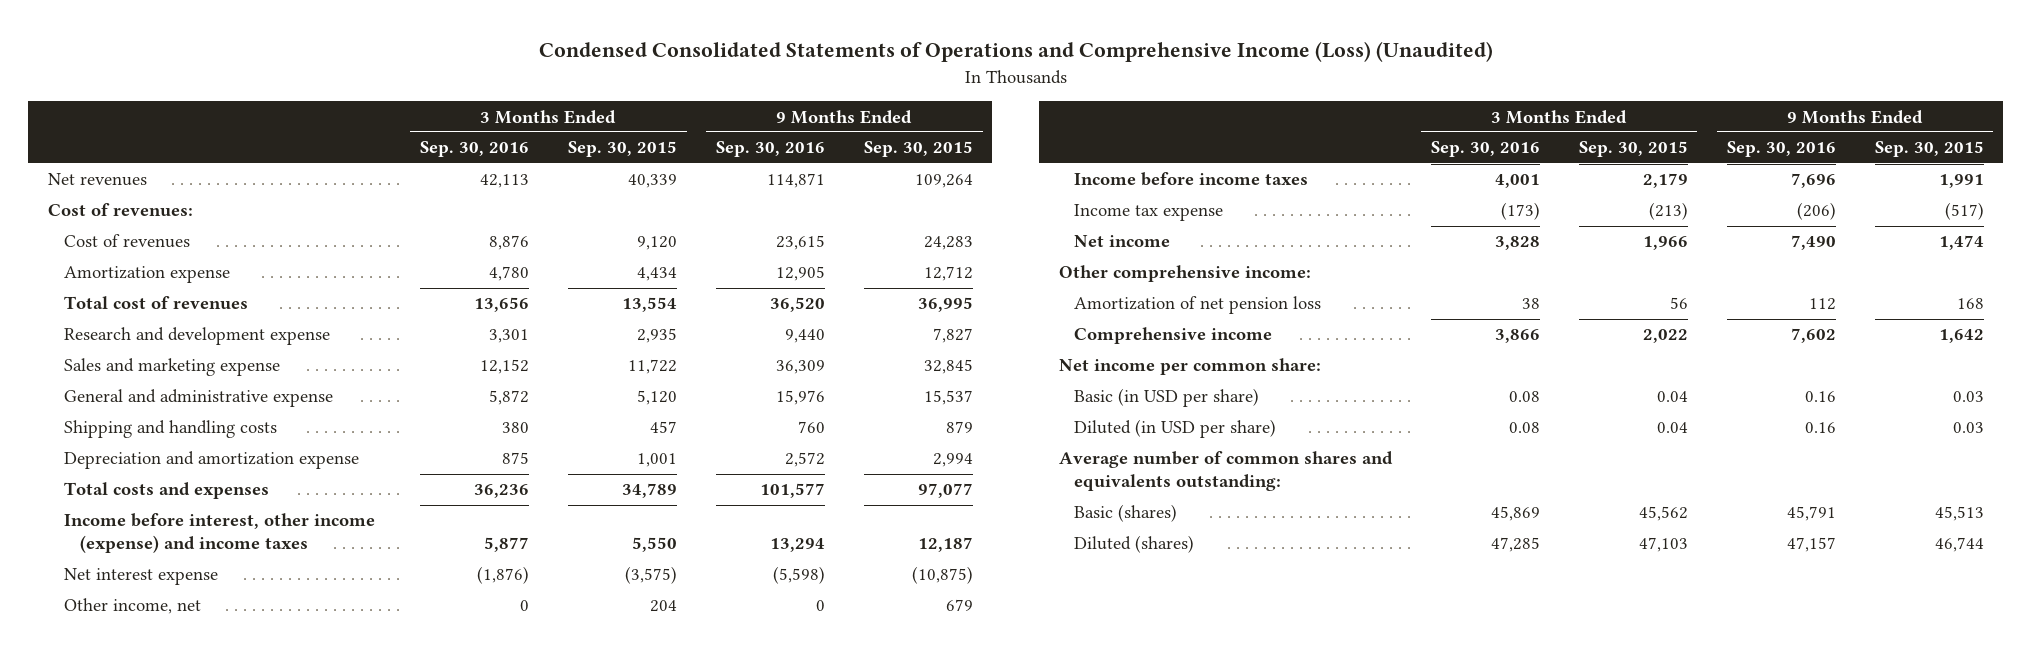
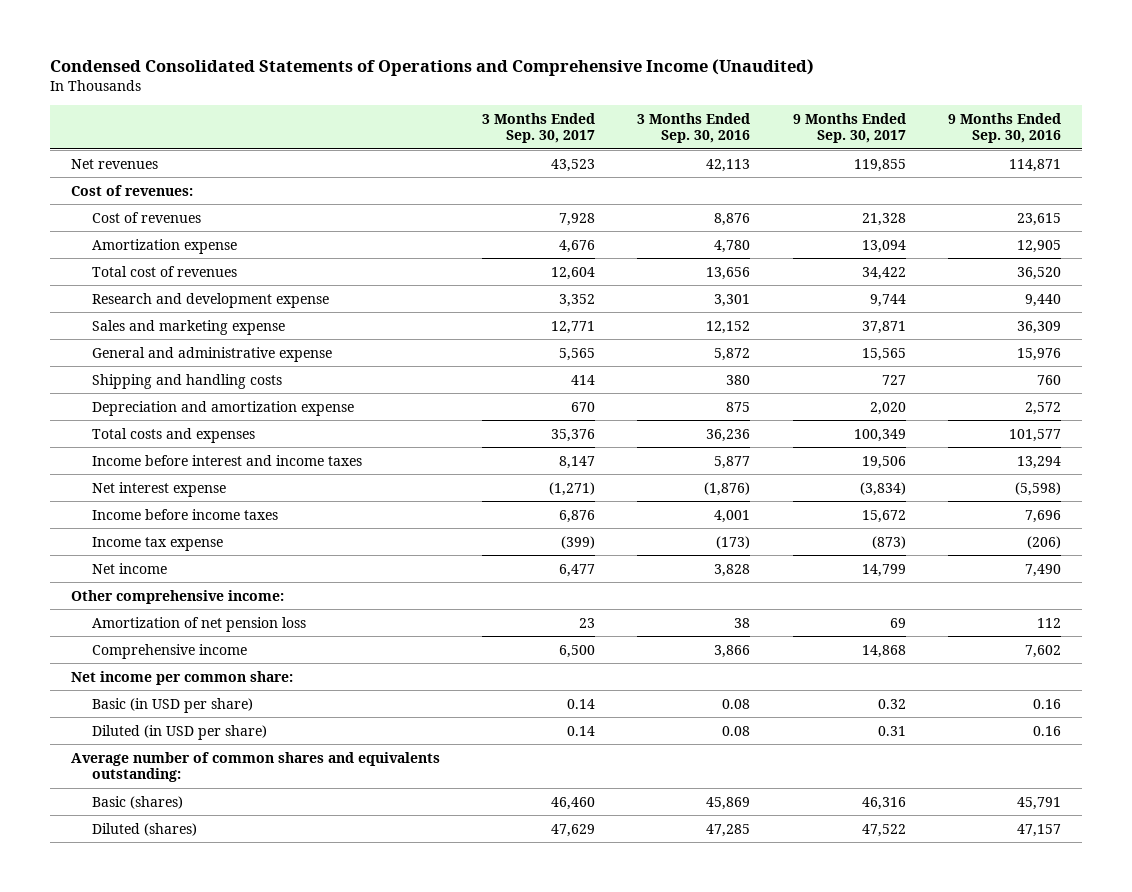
- Condensed Consolidated Statements of Operations and Comprehensive Income (Loss) (Unaudited)
+ Condensed Consolidated Statements of Operations and Comprehensive Income (Unaudited)
- | 3 Months Ended Sep. 30, 2016 | 3 Months Ended Sep. 30, 2015 | 9 Months Ended Sep. 30, 2016 | 9 Months Ended Sep. 30, 2015
+ | 3 Months Ended Sep. 30, 2017 | 3 Months Ended Sep. 30, 2016 | 9 Months Ended Sep. 30, 2017 | 9 Months Ended Sep. 30, 2016
- Income before interest, other income (expense) and income taxes | 5,877 | 5,550 | 13,294 | 12,187
+ Income before interest and income taxes | 8,147 | 5,877 | 19,506 | 13,294
- Other income, net | 0 | 204 | 0 | 679

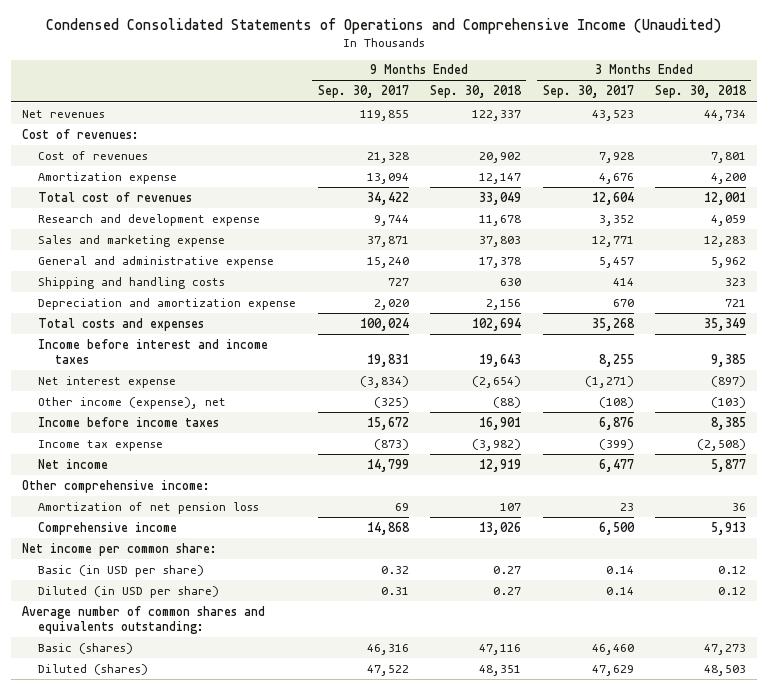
- | 3 Months Ended Sep. 30, 2017 | 3 Months Ended Sep. 30, 2016 | 9 Months Ended Sep. 30, 2017 | 9 Months Ended Sep. 30, 2016
+ | 9 Months Ended Sep. 30, 2017 | 9 Months Ended Sep. 30, 2018 | 3 Months Ended Sep. 30, 2017 | 3 Months Ended Sep. 30, 2018
- General and administrative expense | 5,565 | 5,872 | 15,565 | 15,976
+ General and administrative expense | 15,240 | 17,378 | 5,457 | 5,962
- Total costs and expenses | 35,376 | 36,236 | 100,349 | 101,577
- Income before interest and income taxes | 8,147 | 5,877 | 19,506 | 13,294
+ Total costs and expenses | 100,024 | 102,694 | 35,268 | 35,349
+ Income before interest and income taxes | 19,831 | 19,643 | 8,255 | 9,385
+ Other income (expense), net | (325) | (88) | (108) | (103)

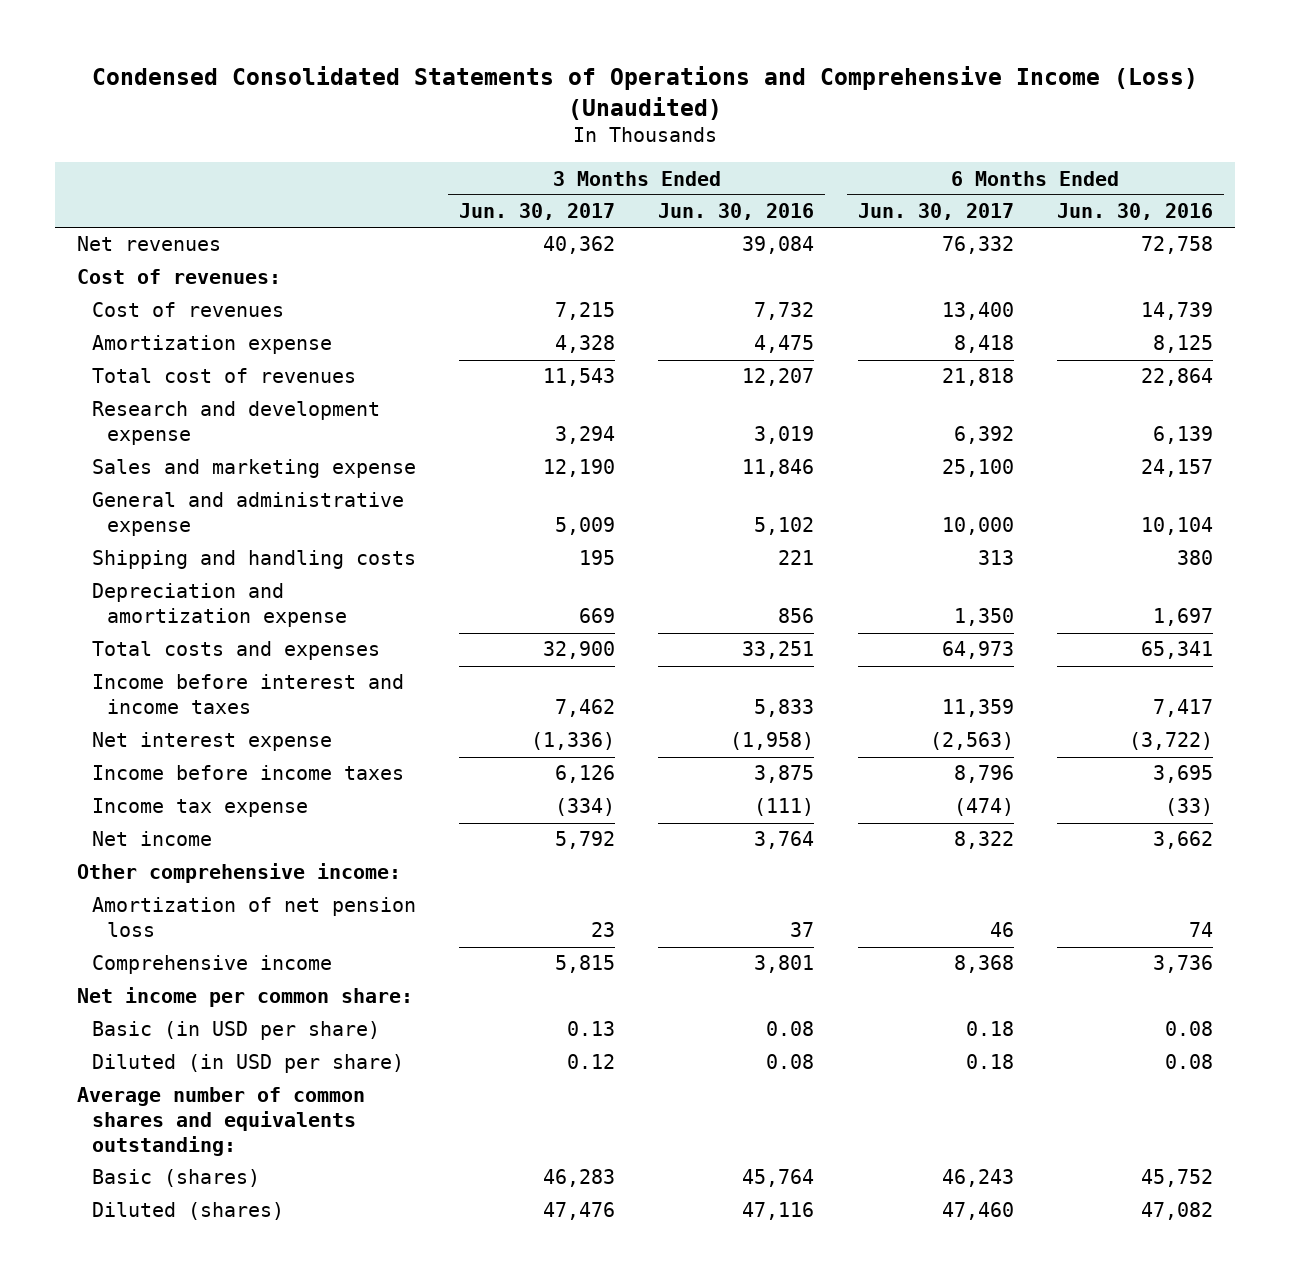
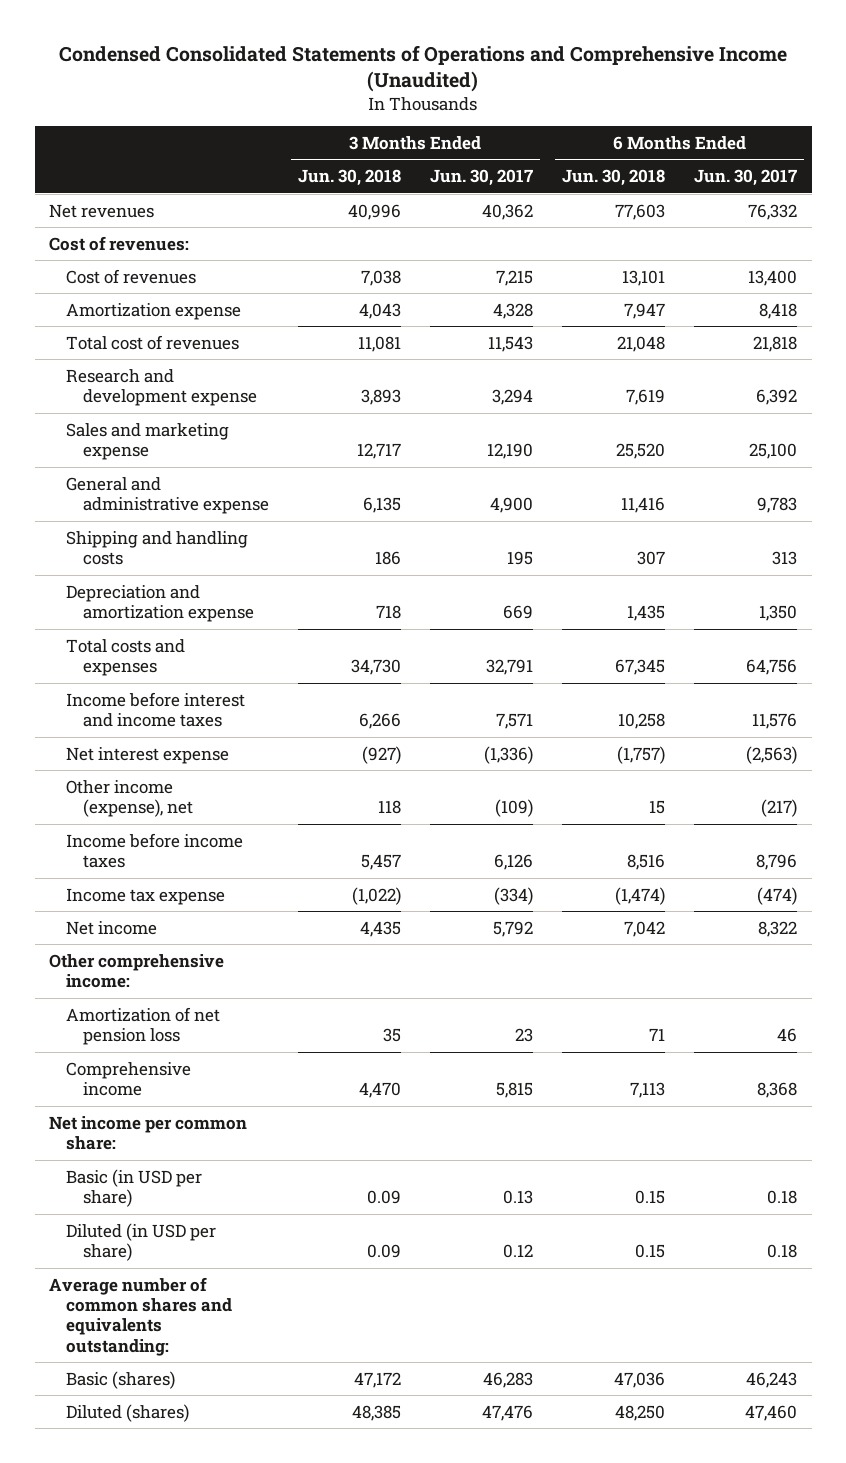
- Condensed Consolidated Statements of Operations and Comprehensive Income (Loss) (Unaudited)
+ Condensed Consolidated Statements of Operations and Comprehensive Income (Unaudited)
- | 3 Months Ended Jun. 30, 2017 | 3 Months Ended Jun. 30, 2016 | 6 Months Ended Jun. 30, 2017 | 6 Months Ended Jun. 30, 2016
+ | 3 Months Ended Jun. 30, 2018 | 3 Months Ended Jun. 30, 2017 | 6 Months Ended Jun. 30, 2018 | 6 Months Ended Jun. 30, 2017
- General and administrative expense | 5,009 | 5,102 | 10,000 | 10,104
+ General and administrative expense | 6,135 | 4,900 | 11,416 | 9,783
- Total costs and expenses | 32,900 | 33,251 | 64,973 | 65,341
- Income before interest and income taxes | 7,462 | 5,833 | 11,359 | 7,417
+ Total costs and expenses | 34,730 | 32,791 | 67,345 | 64,756
+ Income before interest and income taxes | 6,266 | 7,571 | 10,258 | 11,576
+ Other income (expense), net | 118 | (109) | 15 | (217)

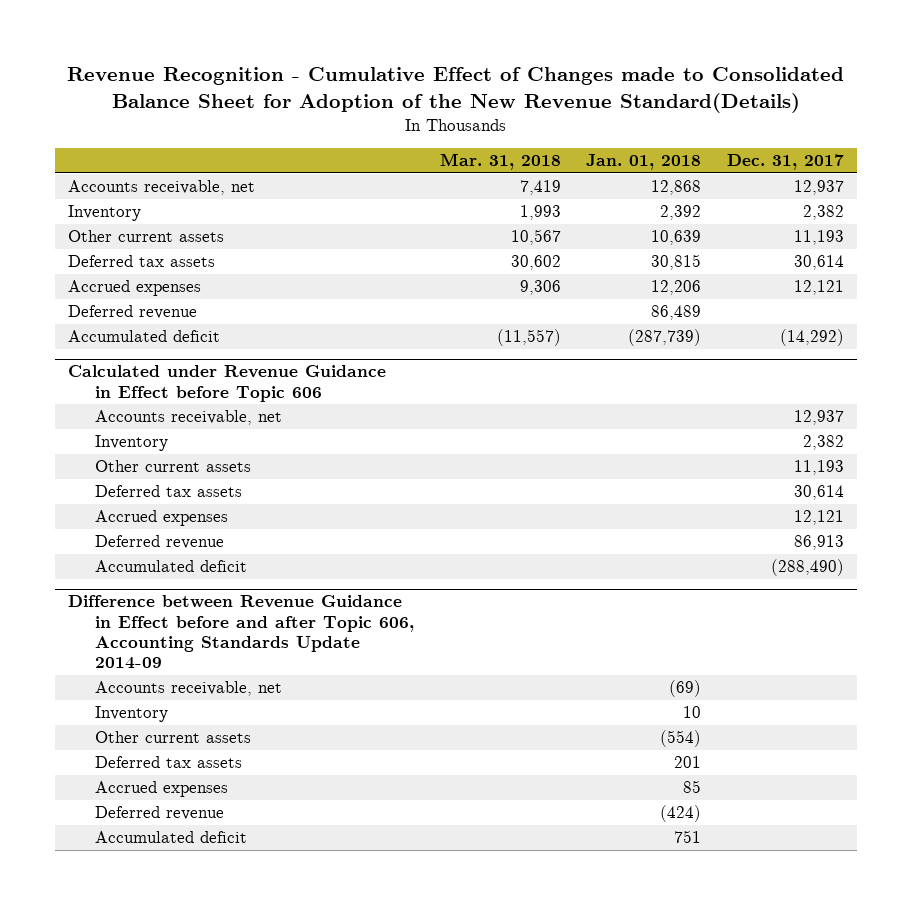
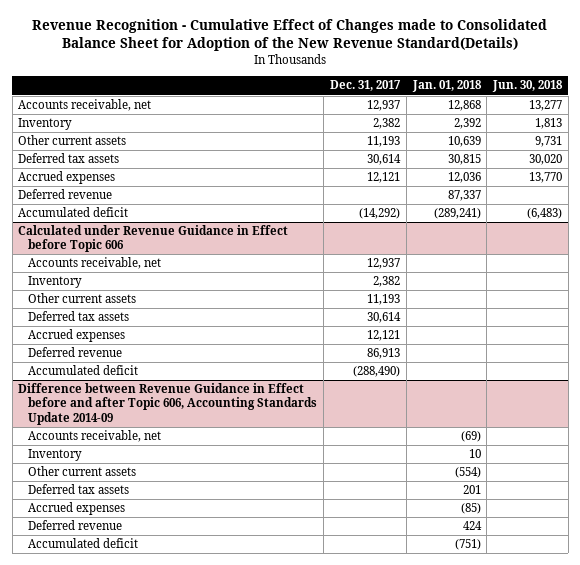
- | Mar. 31, 2018 | Jan. 01, 2018 | Dec. 31, 2017
+ | Dec. 31, 2017 | Jan. 01, 2018 | Jun. 30, 2018
- Accrued expenses | 9,306 | 12,206 | 12,121
- Deferred revenue | | 86,489 |
- Accumulated deficit | (11,557) | (287,739) | (14,292)
+ Accrued expenses | 12,121 | 12,036 | 13,770
+ Deferred revenue | | 87,337 |
+ Accumulated deficit | (14,292) | (289,241) | (6,483)
@ Difference between Revenue Guidance in Effect before and after Topic 606, Accounting Standards Update 2014-09
- Accrued expenses | | 85 |
- Deferred revenue | | (424) |
- Accumulated deficit | | 751 |
+ Accrued expenses | | (85) |
+ Deferred revenue | | 424 |
+ Accumulated deficit | | (751) |

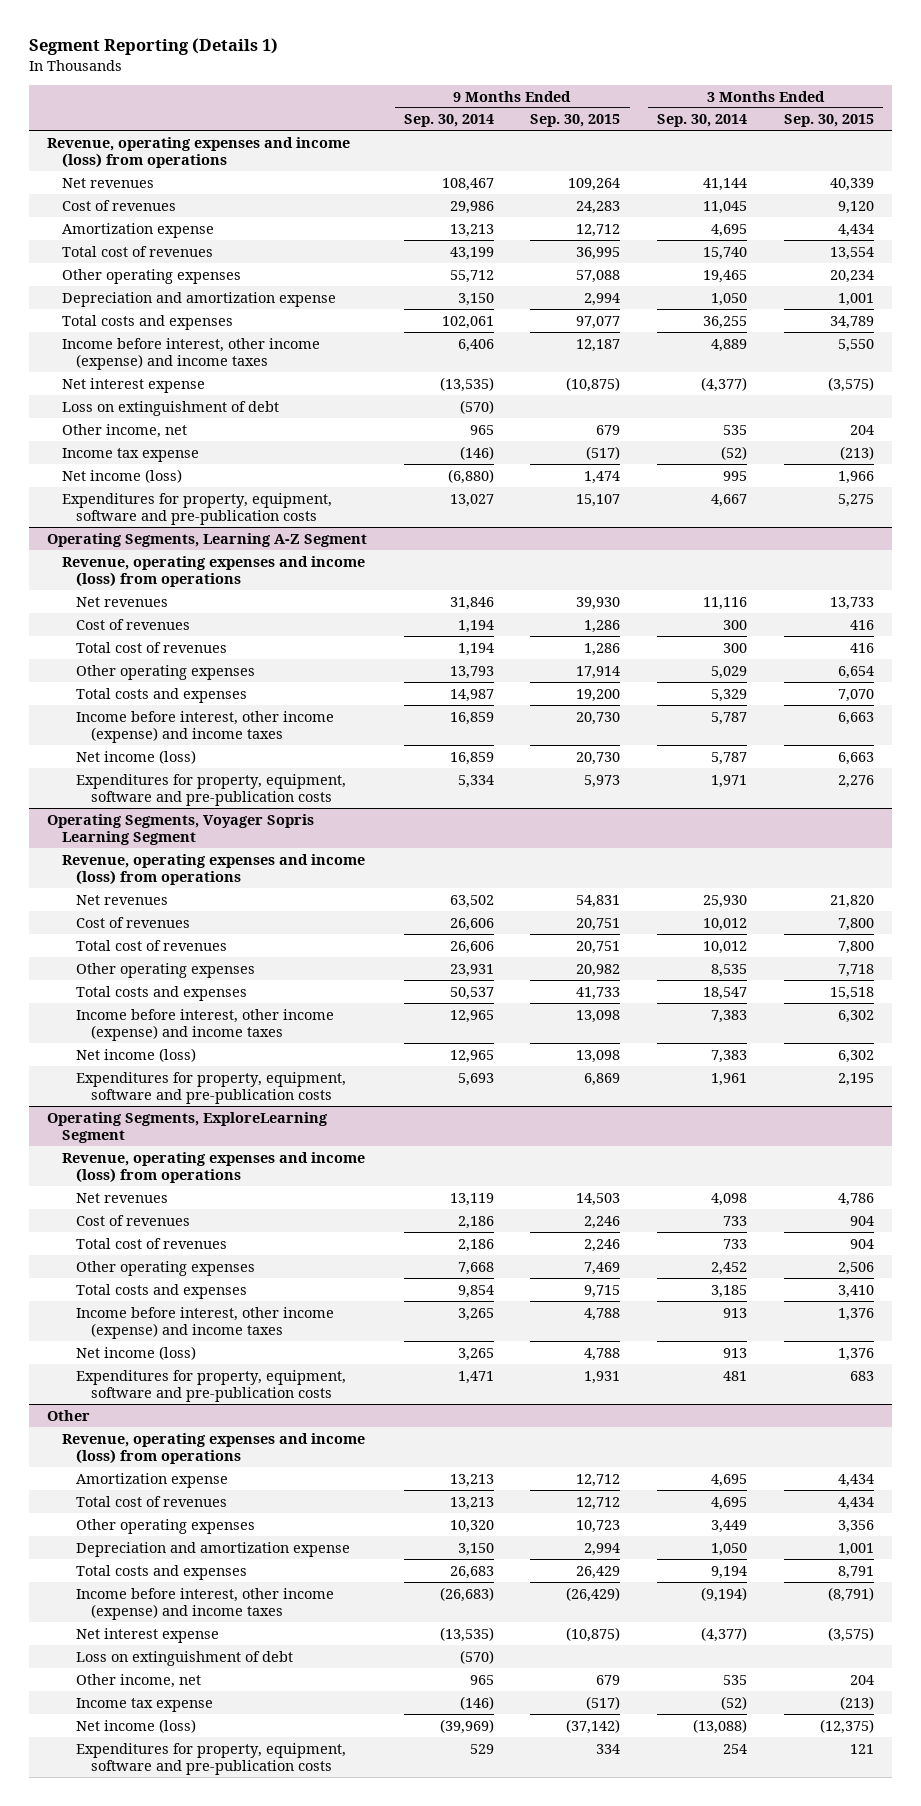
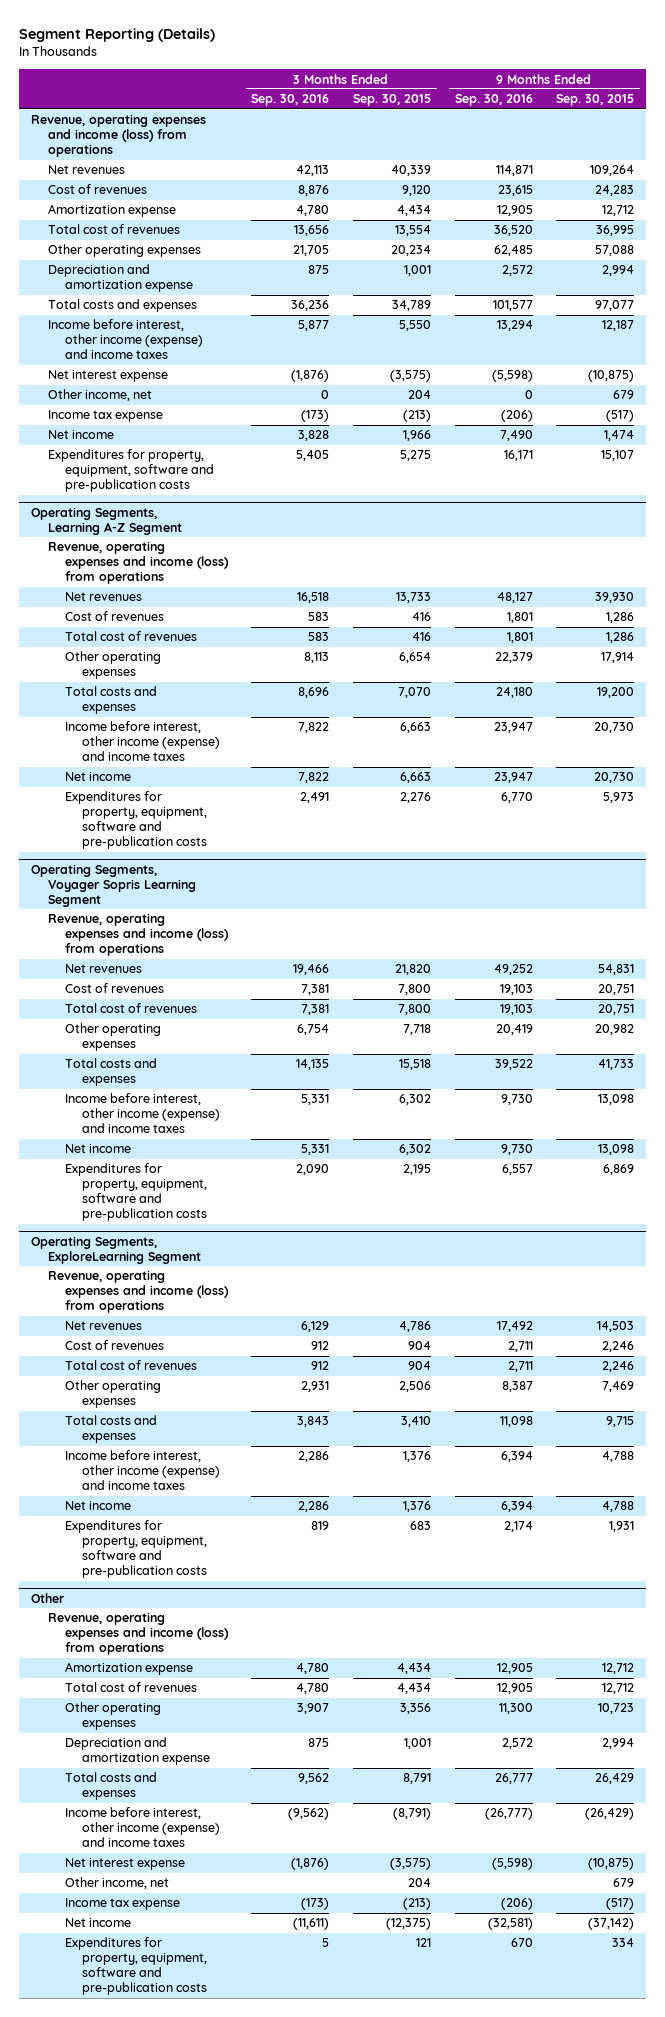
- Segment Reporting (Details 1)
+ Segment Reporting (Details)
- | 9 Months Ended Sep. 30, 2014 | 9 Months Ended Sep. 30, 2015 | 3 Months Ended Sep. 30, 2014 | 3 Months Ended Sep. 30, 2015
+ | 3 Months Ended Sep. 30, 2016 | 3 Months Ended Sep. 30, 2015 | 9 Months Ended Sep. 30, 2016 | 9 Months Ended Sep. 30, 2015
- Loss on extinguishment of debt | (570) | | |
- Net income (loss) | (6,880) | 1,474 | 995 | 1,966
+ Net income | 3,828 | 1,966 | 7,490 | 1,474
@ Operating Segments, Learning A-Z Segment
- Net income (loss) | 16,859 | 20,730 | 5,787 | 6,663
+ Net income | 7,822 | 6,663 | 23,947 | 20,730
@ Operating Segments, Voyager Sopris Learning Segment
- Net income (loss) | 12,965 | 13,098 | 7,383 | 6,302
+ Net income | 5,331 | 6,302 | 9,730 | 13,098
@ Operating Segments, ExploreLearning Segment
- Net income (loss) | 3,265 | 4,788 | 913 | 1,376
+ Net income | 2,286 | 1,376 | 6,394 | 4,788
@ Other
- Loss on extinguishment of debt | (570) | | |
- Net income (loss) | (39,969) | (37,142) | (13,088) | (12,375)
+ Net income | (11,611) | (12,375) | (32,581) | (37,142)

